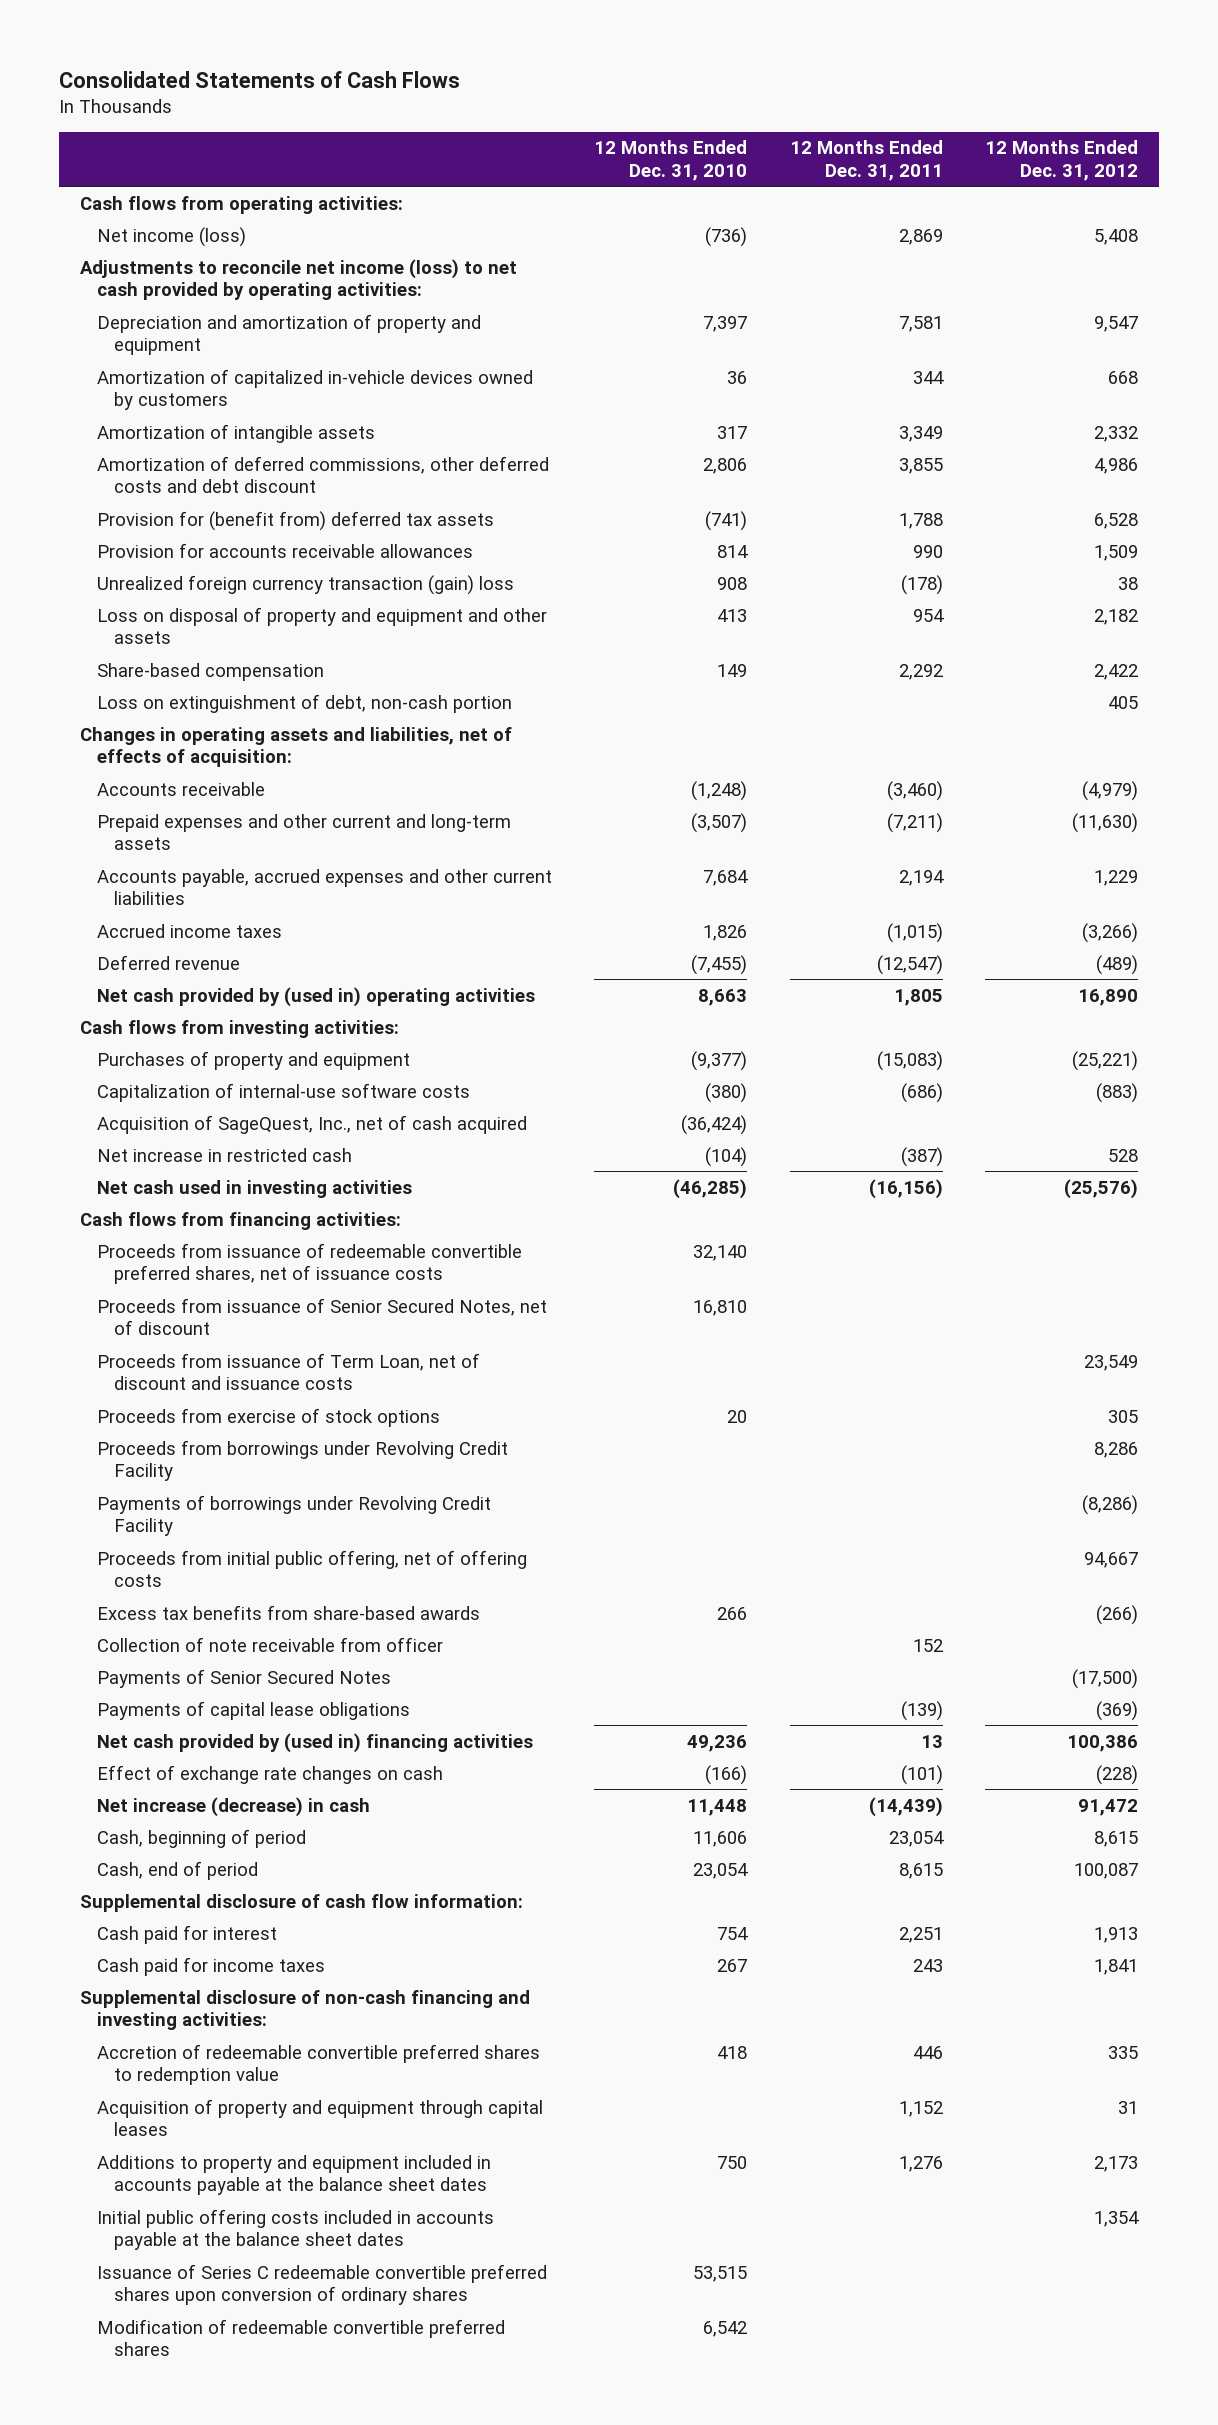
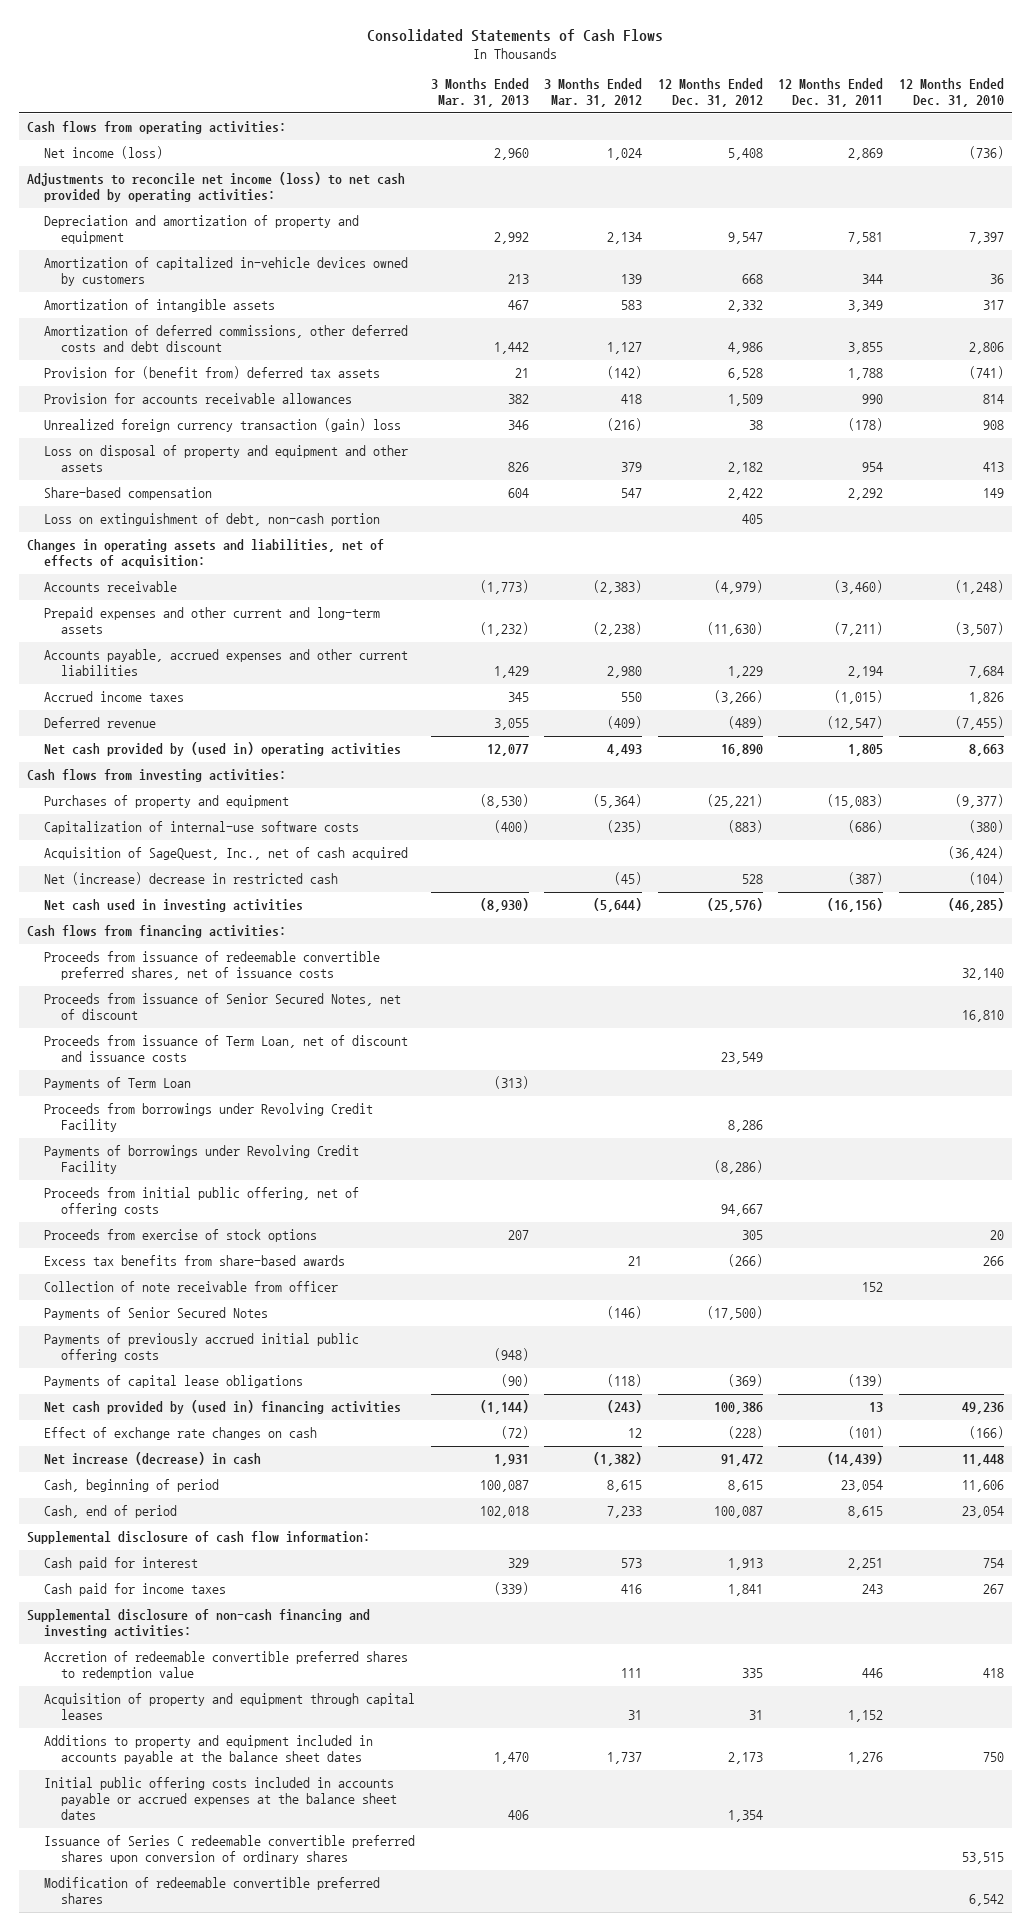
- | 12 Months Ended Dec. 31, 2010 | 12 Months Ended Dec. 31, 2011 | 12 Months Ended Dec. 31, 2012
+ | 3 Months Ended Mar. 31, 2013 | 3 Months Ended Mar. 31, 2012 | 12 Months Ended Dec. 31, 2012 | 12 Months Ended Dec. 31, 2011 | 12 Months Ended Dec. 31, 2010
- Net increase in restricted cash | (104) | (387) | 528
+ Net (increase) decrease in restricted cash | | (45) | 528 | (387) | (104)
+ Payments of Term Loan | (313) | | | |
moved down: Proceeds from exercise of stock options | 207 | | 305 | | 20
+ Payments of previously accrued initial public offering costs | (948) | | | |
- Initial public offering costs included in accounts payable at the balance sheet dates | | | 1,354
+ Initial public offering costs included in accounts payable or accrued expenses at the balance sheet dates | 406 | | 1,354 | |

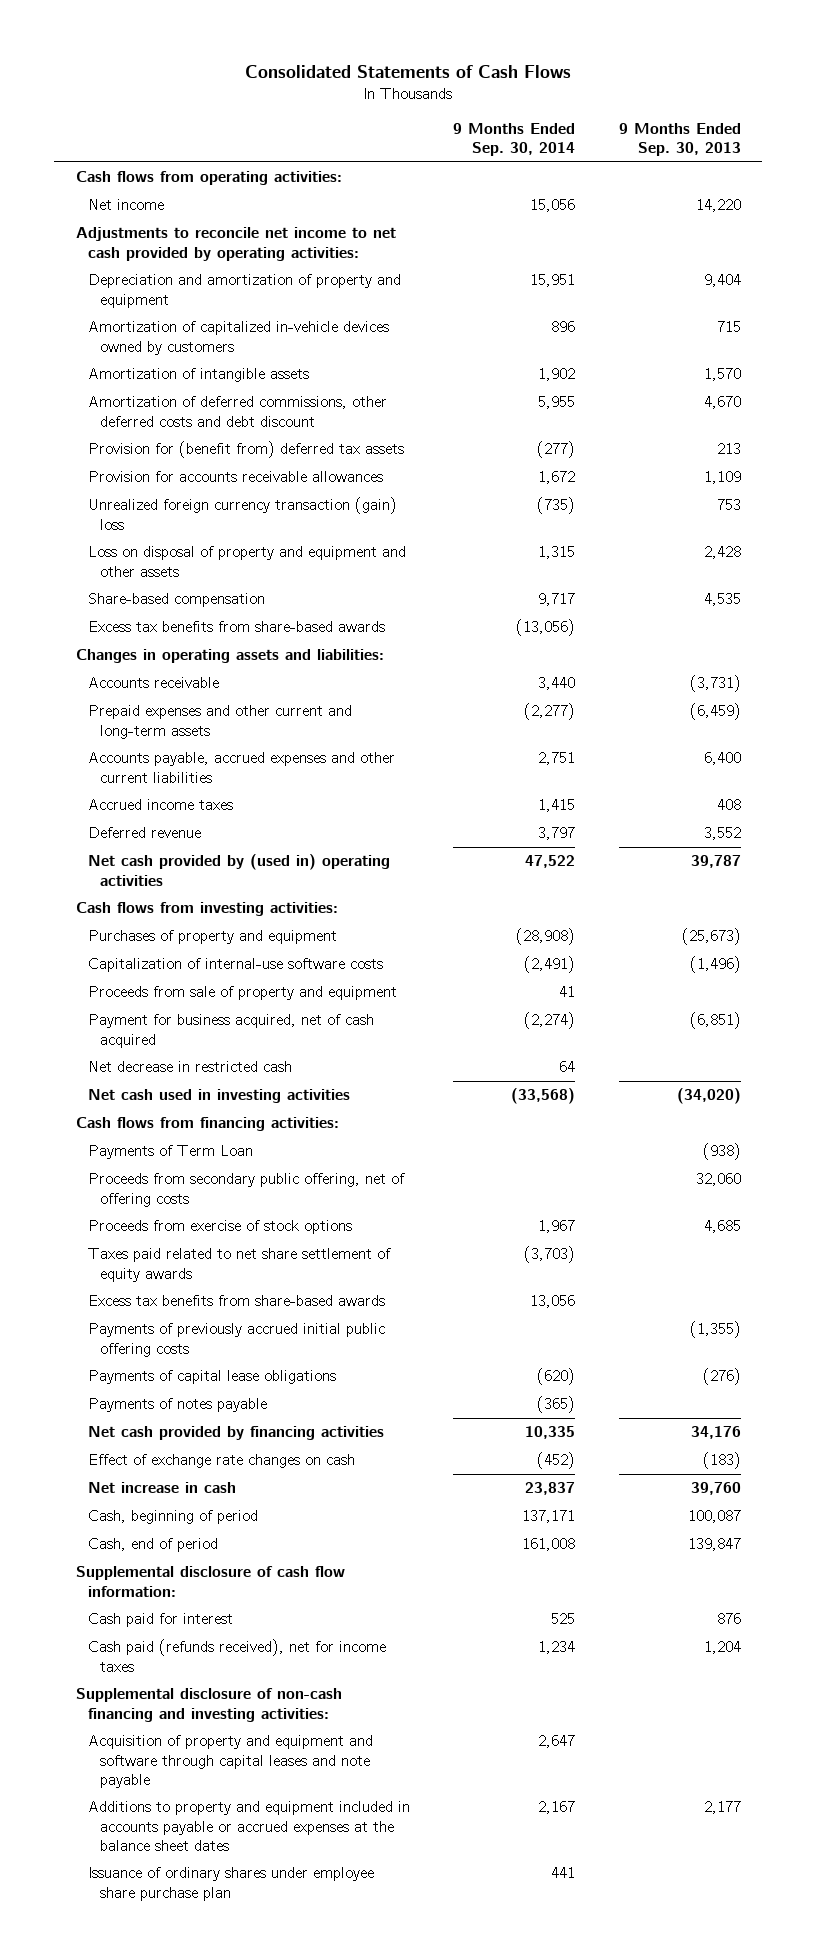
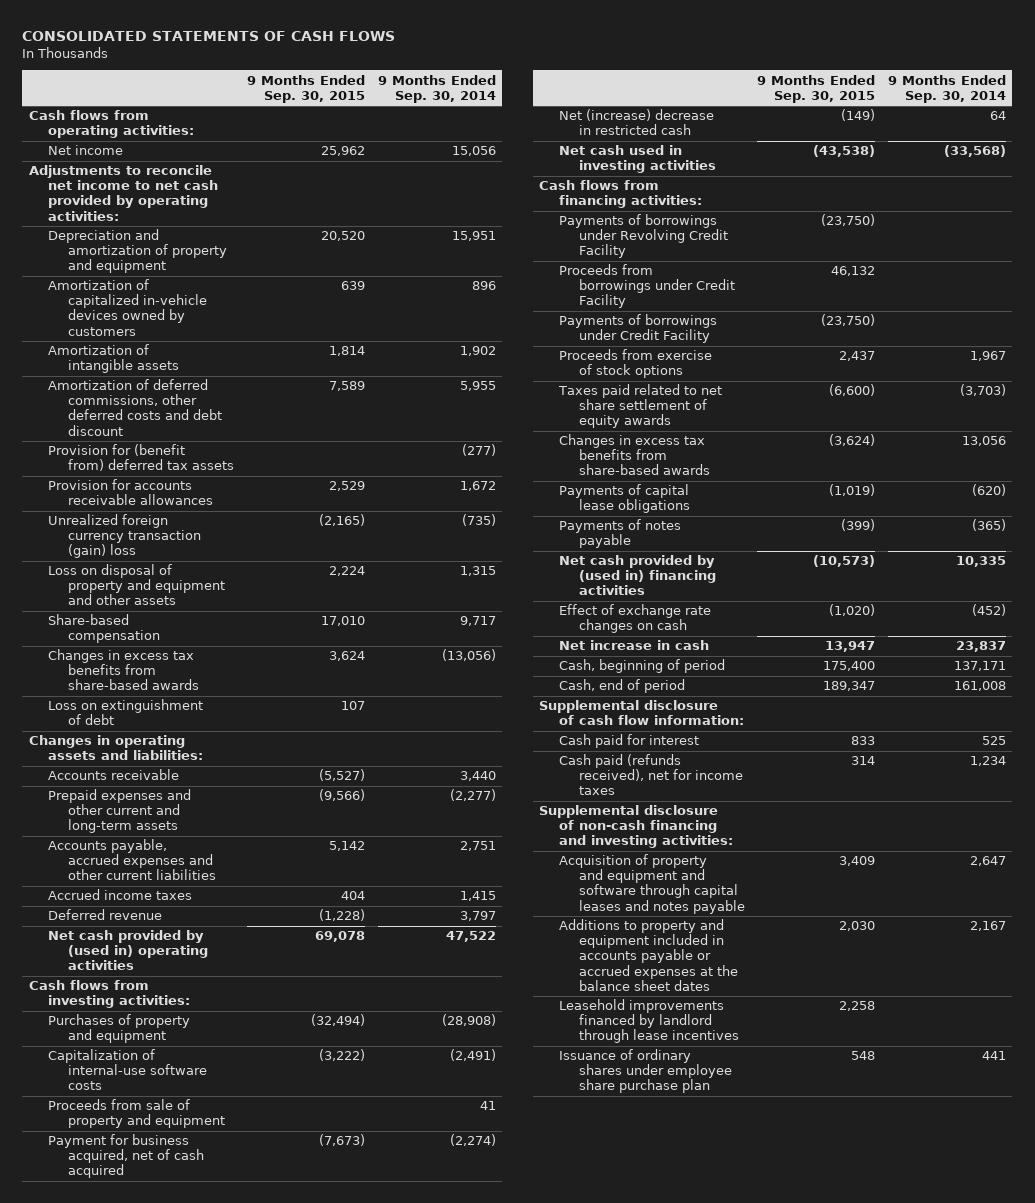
- Consolidated Statements of Cash Flows
+ CONSOLIDATED STATEMENTS OF CASH FLOWS
- | 9 Months Ended Sep. 30, 2014 | 9 Months Ended Sep. 30, 2013
+ | 9 Months Ended Sep. 30, 2015 | 9 Months Ended Sep. 30, 2014
- Excess tax benefits from share-based awards | (13,056) |
+ Changes in excess tax benefits from share-based awards | 3,624 | (13,056)
+ Loss on extinguishment of debt | 107 |
- Net decrease in restricted cash | 64 |
+ Net (increase) decrease in restricted cash | (149) | 64
- Payments of Term Loan | | (938)
- Proceeds from secondary public offering, net of offering costs | | 32,060
+ Payments of borrowings under Revolving Credit Facility | (23,750) |
+ Proceeds from borrowings under Credit Facility | 46,132 |
+ Payments of borrowings under Credit Facility | (23,750) |
- Excess tax benefits from share-based awards | 13,056 |
- Payments of previously accrued initial public offering costs | | (1,355)
+ Changes in excess tax benefits from share-based awards | (3,624) | 13,056
- Net cash provided by financing activities | 10,335 | 34,176
+ Net cash provided by (used in) financing activities | (10,573) | 10,335
- Acquisition of property and equipment and software through capital leases and note payable | 2,647 |
+ Acquisition of property and equipment and software through capital leases and notes payable | 3,409 | 2,647
+ Leasehold improvements financed by landlord through lease incentives | 2,258 |

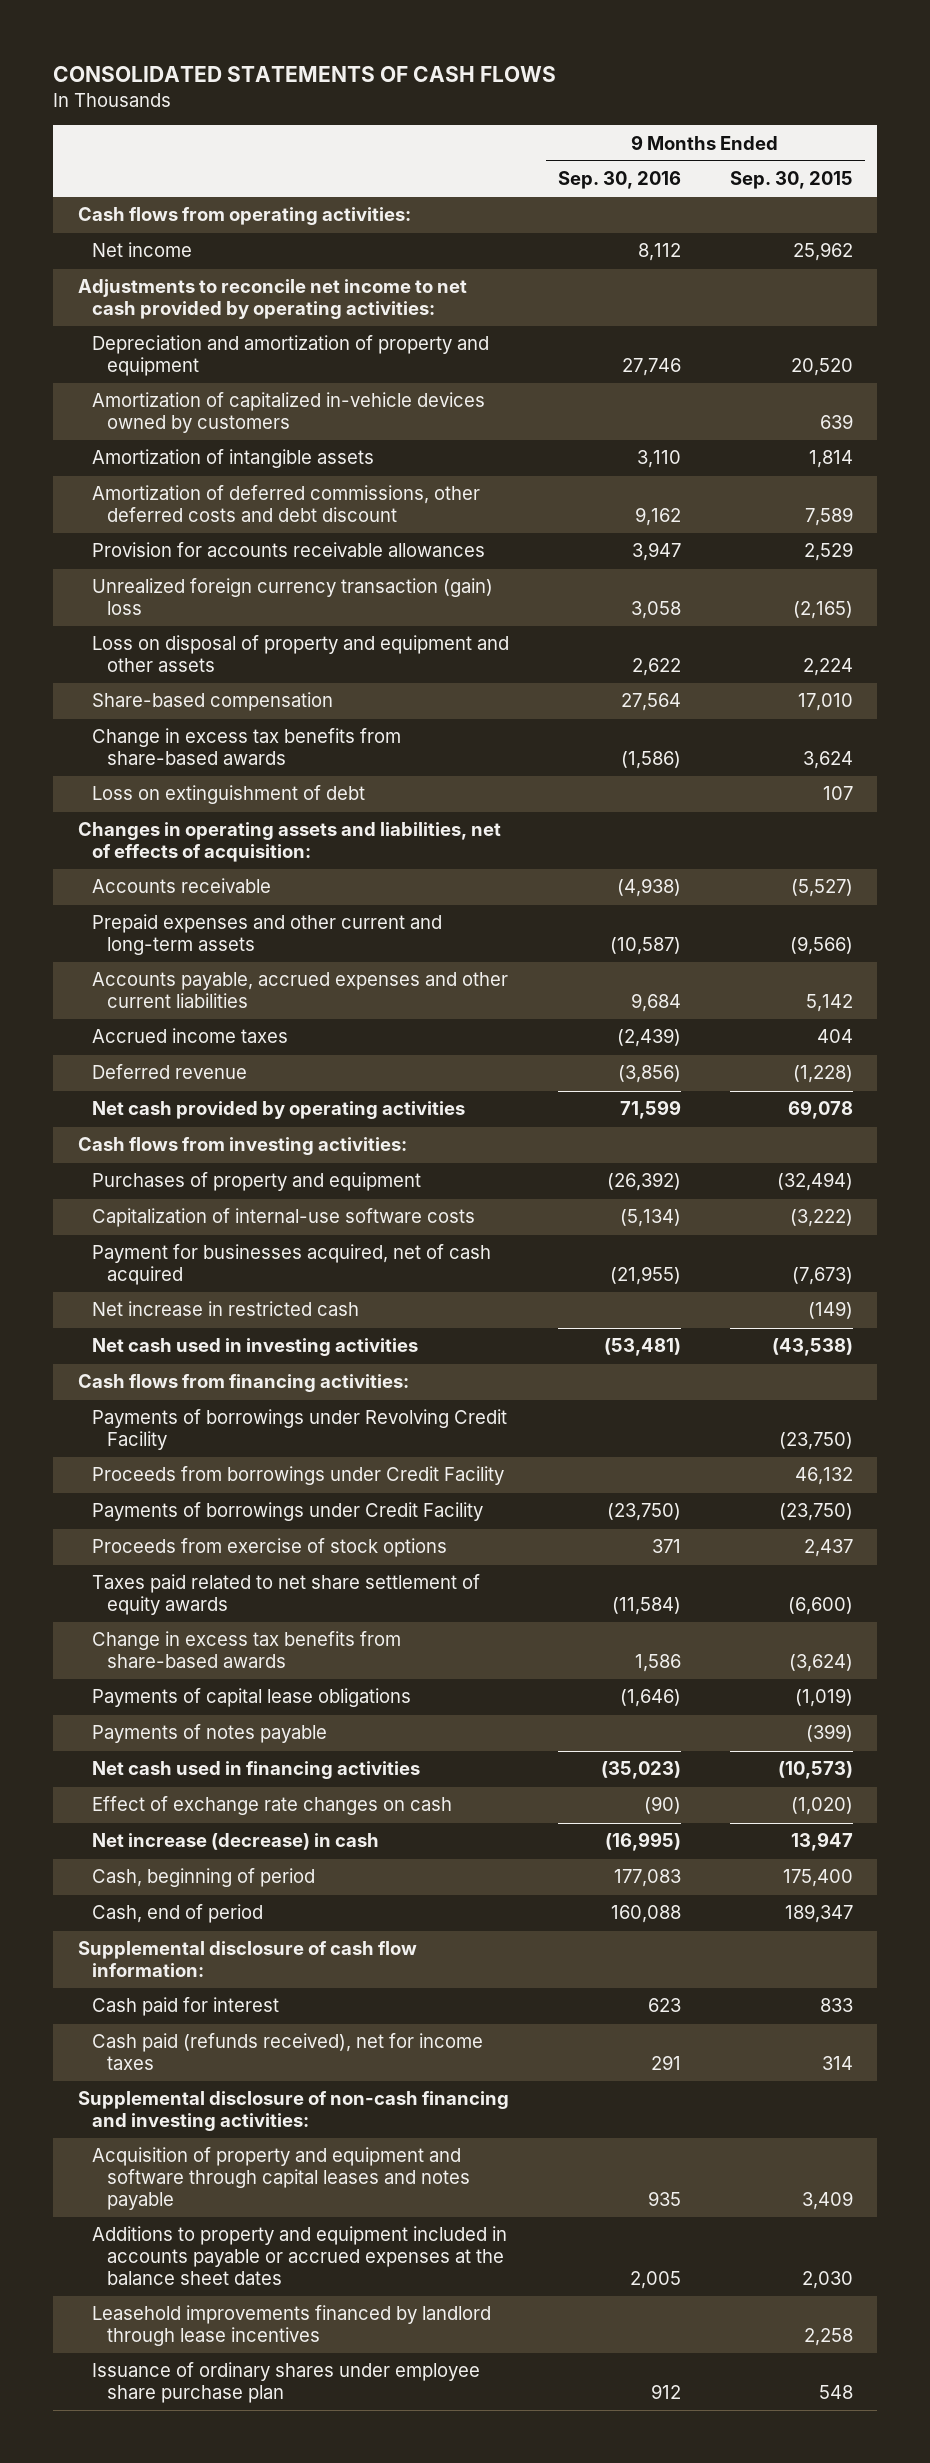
- | 9 Months Ended Sep. 30, 2015 | 9 Months Ended Sep. 30, 2014
+ | 9 Months Ended Sep. 30, 2016 | 9 Months Ended Sep. 30, 2015
- Provision for (benefit from) deferred tax assets | | (277)
- Changes in excess tax benefits from share-based awards | 3,624 | (13,056)
+ Change in excess tax benefits from share-based awards | (1,586) | 3,624
- Changes in operating assets and liabilities:
+ Changes in operating assets and liabilities, net of effects of acquisition:
- Net cash provided by (used in) operating activities | 69,078 | 47,522
+ Net cash provided by operating activities | 71,599 | 69,078
- Proceeds from sale of property and equipment | | 41
- Payment for business acquired, net of cash acquired | (7,673) | (2,274)
- Net (increase) decrease in restricted cash | (149) | 64
+ Payment for businesses acquired, net of cash acquired | (21,955) | (7,673)
+ Net increase in restricted cash | | (149)
- Changes in excess tax benefits from share-based awards | (3,624) | 13,056
+ Change in excess tax benefits from share-based awards | 1,586 | (3,624)
- Net cash provided by (used in) financing activities | (10,573) | 10,335
+ Net cash used in financing activities | (35,023) | (10,573)
- Net increase in cash | 13,947 | 23,837
+ Net increase (decrease) in cash | (16,995) | 13,947

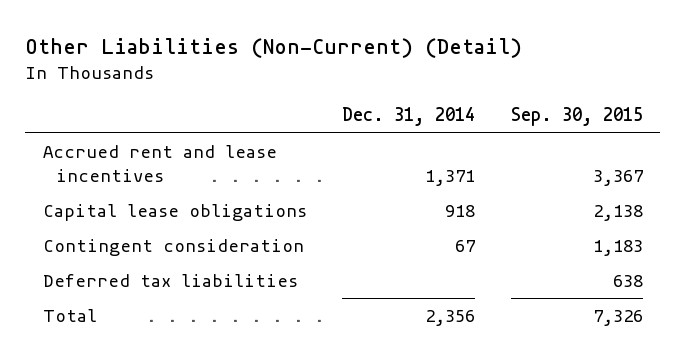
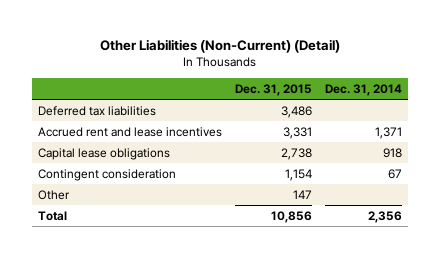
- | Dec. 31, 2014 | Sep. 30, 2015
+ | Dec. 31, 2015 | Dec. 31, 2014
moved up: Deferred tax liabilities | 3,486 |
+ Other | 147 |

